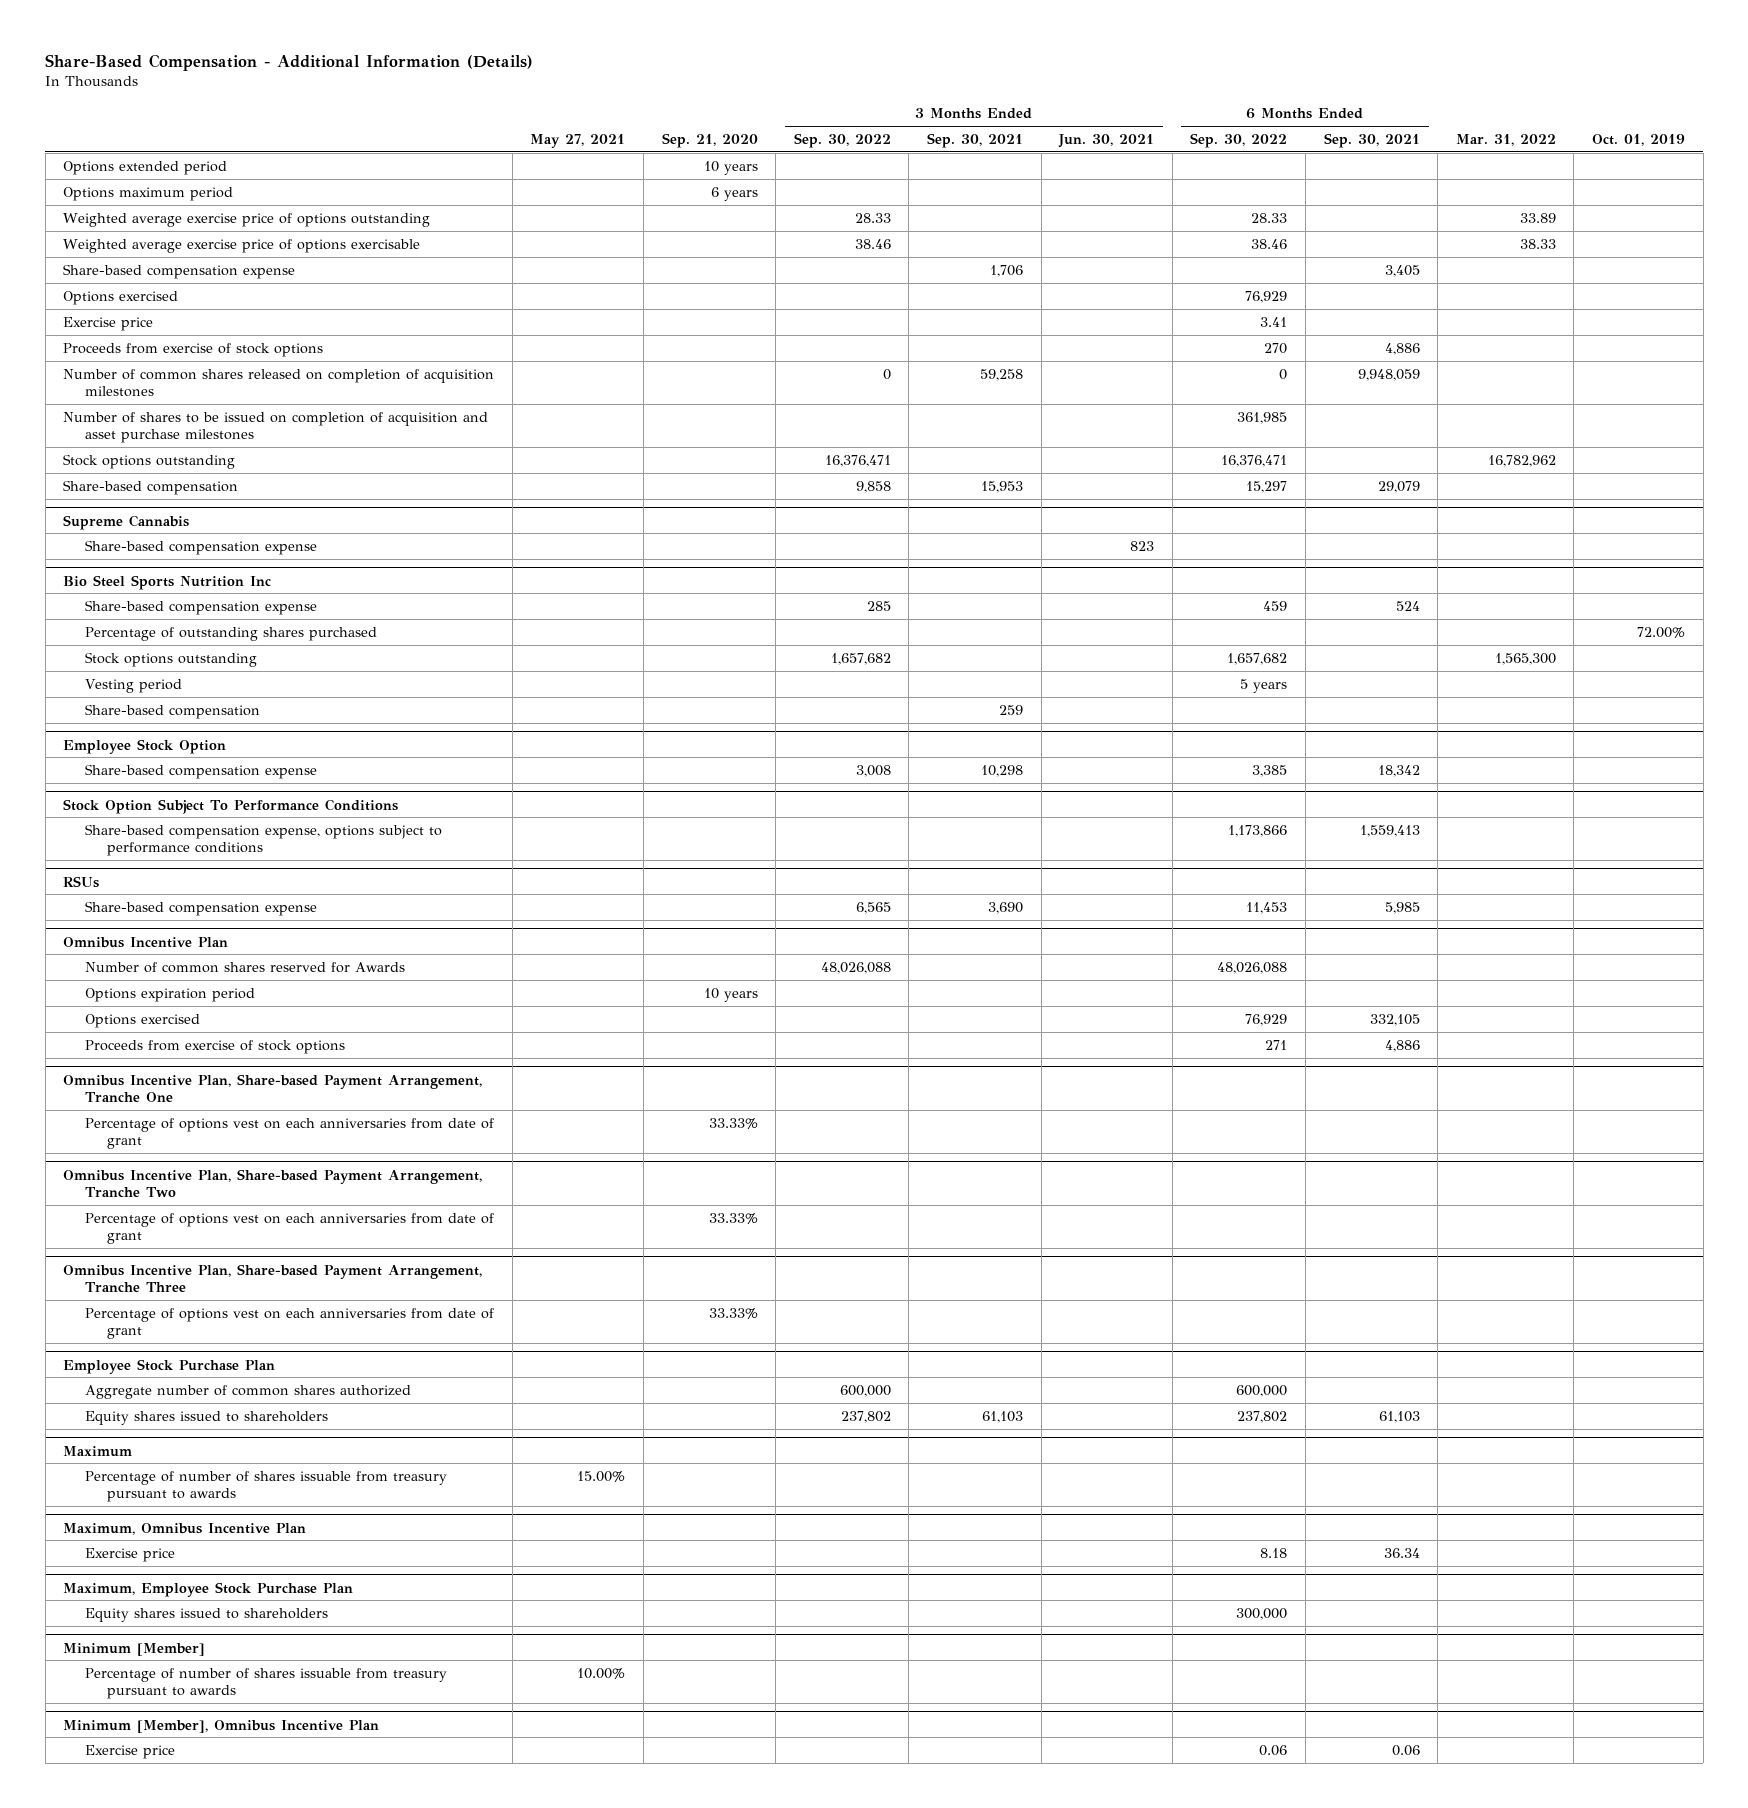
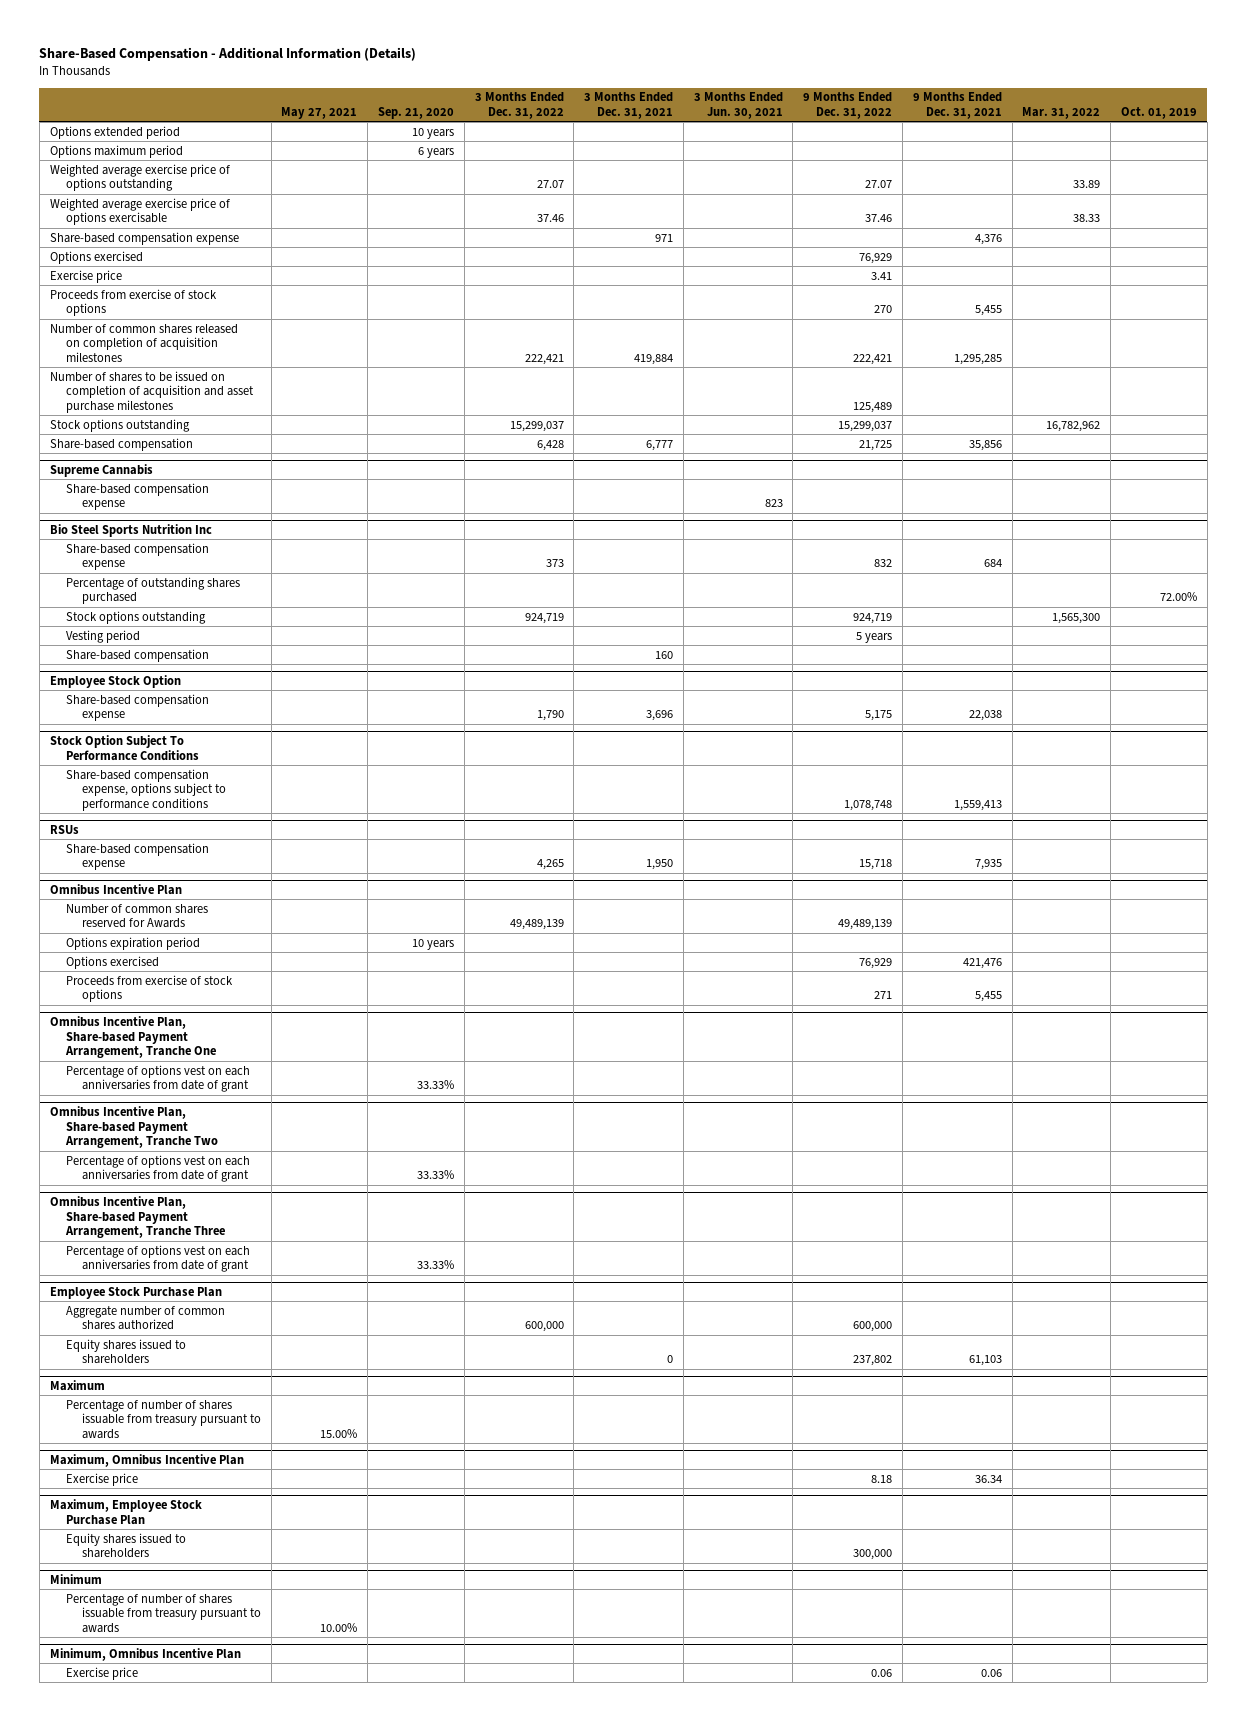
- | May 27, 2021 | Sep. 21, 2020 | 3 Months Ended Sep. 30, 2022 | 3 Months Ended Sep. 30, 2021 | 3 Months Ended Jun. 30, 2021 | 6 Months Ended Sep. 30, 2022 | 6 Months Ended Sep. 30, 2021 | Mar. 31, 2022 | Oct. 01, 2019
+ | May 27, 2021 | Sep. 21, 2020 | 3 Months Ended Dec. 31, 2022 | 3 Months Ended Dec. 31, 2021 | 3 Months Ended Jun. 30, 2021 | 9 Months Ended Dec. 31, 2022 | 9 Months Ended Dec. 31, 2021 | Mar. 31, 2022 | Oct. 01, 2019
- Minimum [Member]
+ Minimum
- Minimum [Member], Omnibus Incentive Plan
+ Minimum, Omnibus Incentive Plan

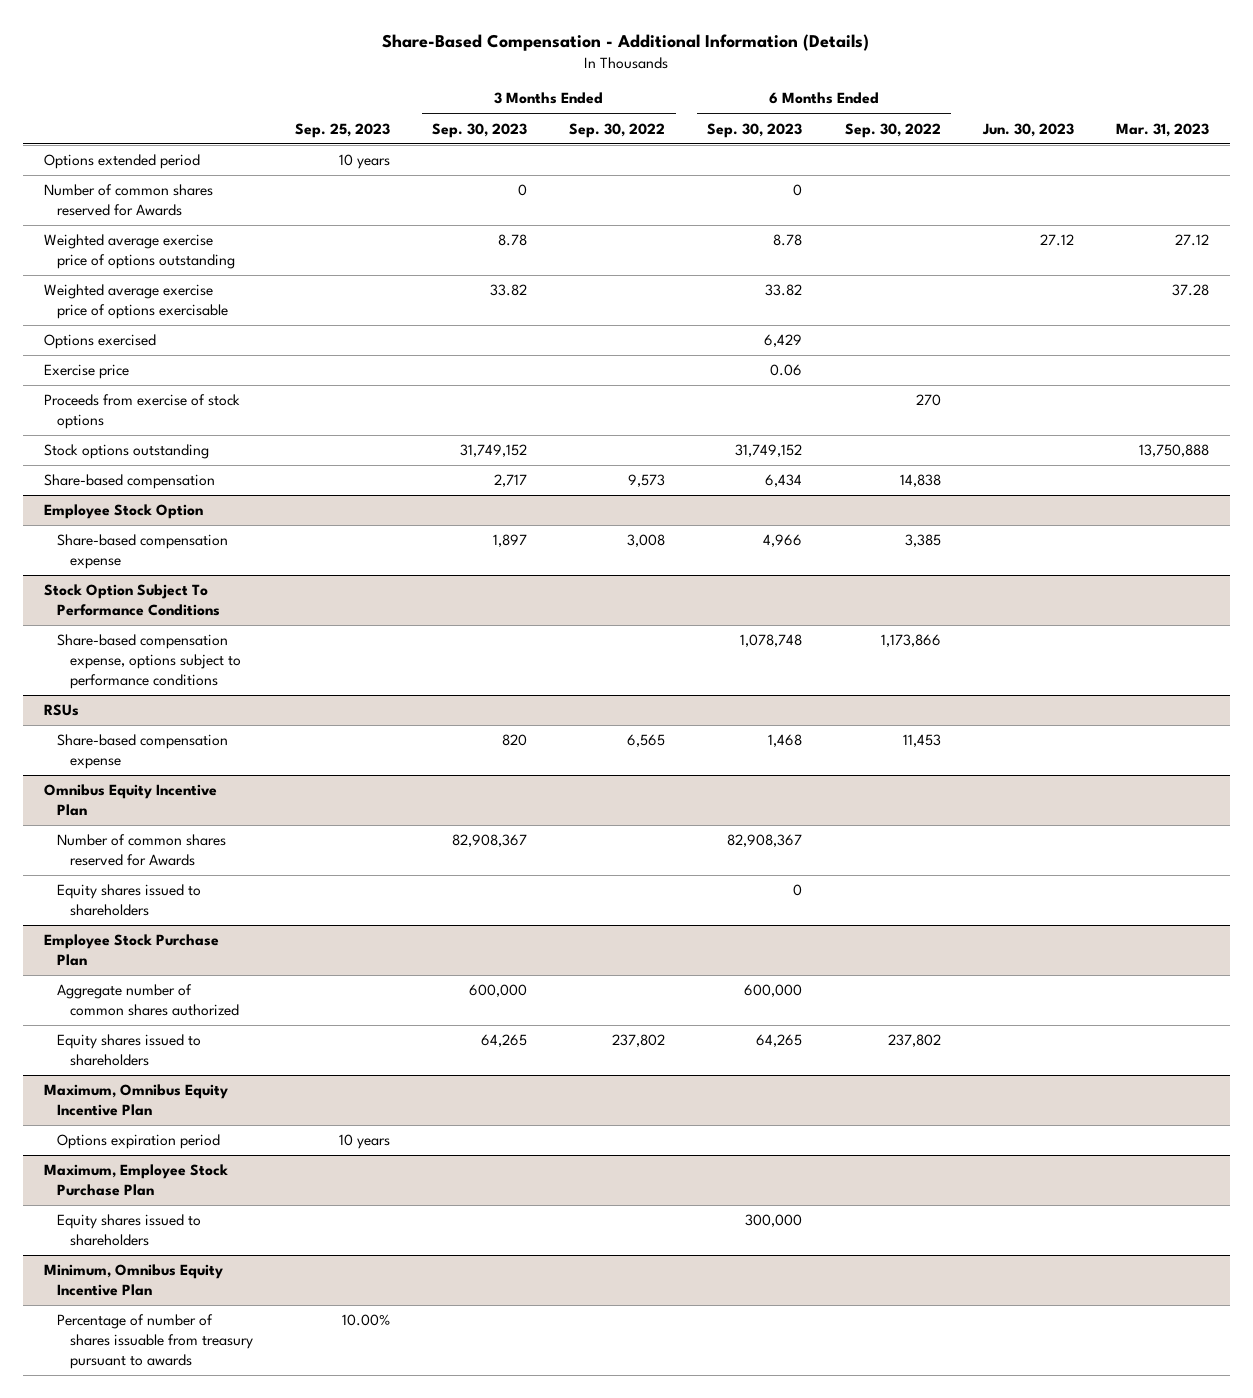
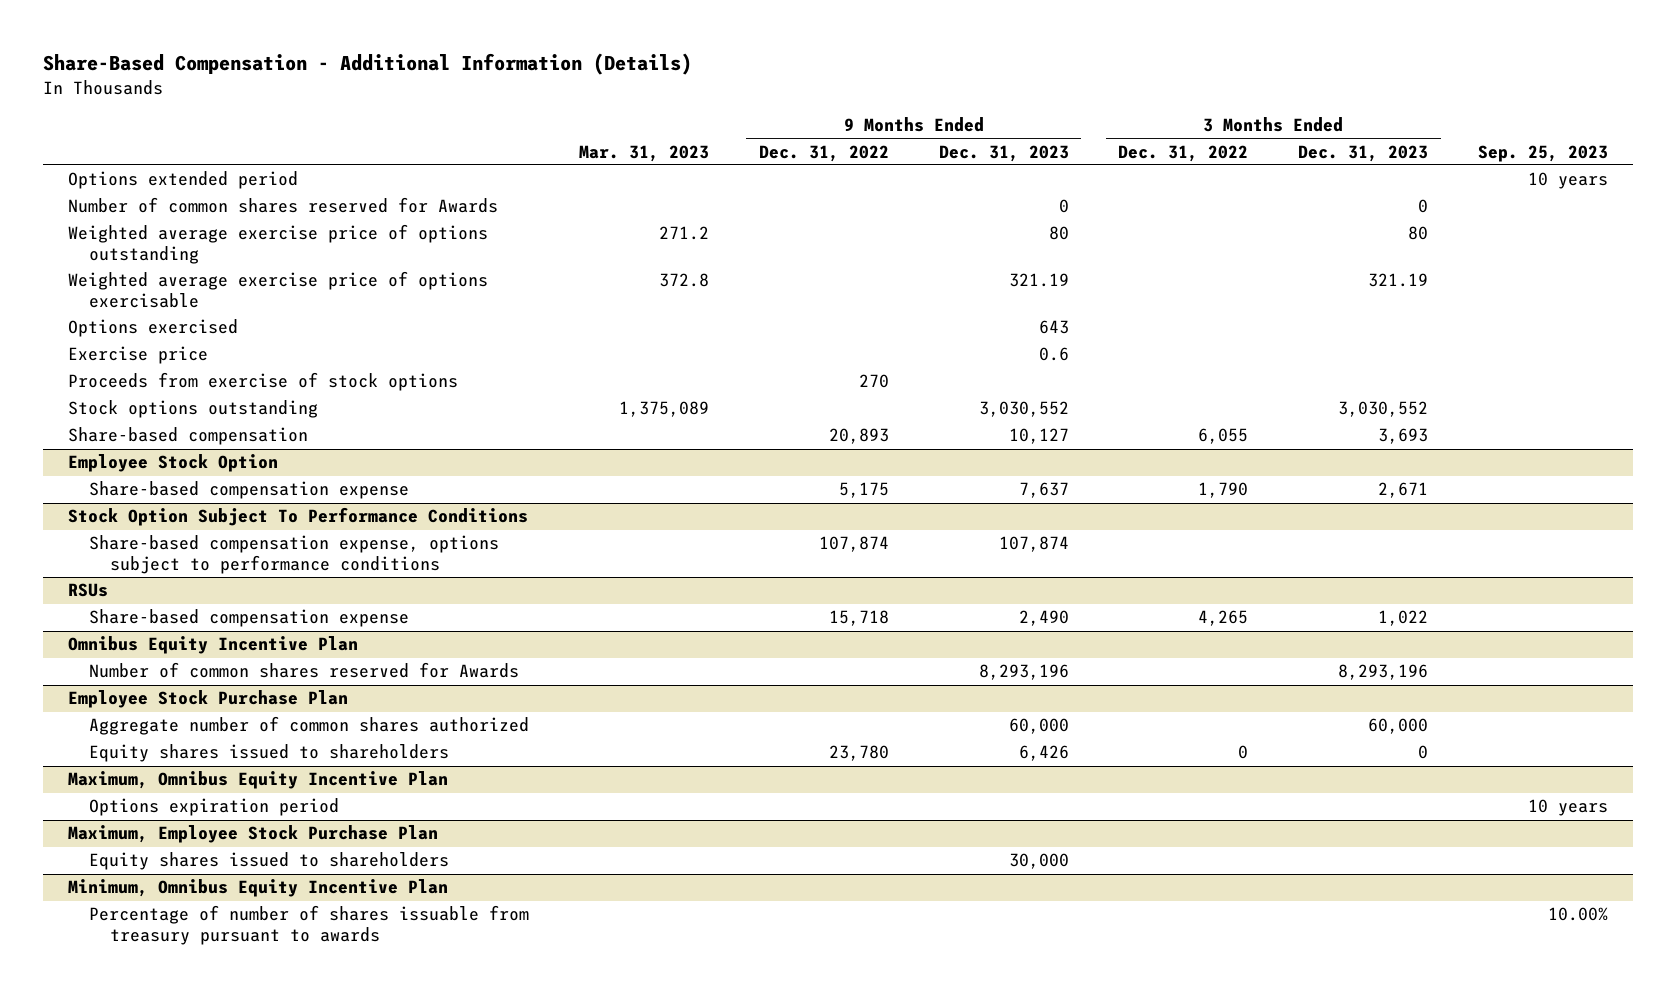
- | Sep. 25, 2023 | 3 Months Ended Sep. 30, 2023 | 3 Months Ended Sep. 30, 2022 | 6 Months Ended Sep. 30, 2023 | 6 Months Ended Sep. 30, 2022 | Jun. 30, 2023 | Mar. 31, 2023
+ | Mar. 31, 2023 | 9 Months Ended Dec. 31, 2022 | 9 Months Ended Dec. 31, 2023 | 3 Months Ended Dec. 31, 2022 | 3 Months Ended Dec. 31, 2023 | Sep. 25, 2023
- Weighted average exercise price of options outstanding | | 8.78 | | 8.78 | | 27.12 | 27.12
- Weighted average exercise price of options exercisable | | 33.82 | | 33.82 | | | 37.28
+ Weighted average exercise price of options outstanding | 271.2 | | 80 | | 80 |
+ Weighted average exercise price of options exercisable | 372.8 | | 321.19 | | 321.19 |
- Stock options outstanding | | 31,749,152 | | 31,749,152 | | | 13,750,888
+ Stock options outstanding | 1,375,089 | | 3,030,552 | | 3,030,552 |
@ Omnibus Equity Incentive Plan
- Equity shares issued to shareholders | | | | 0 | | |

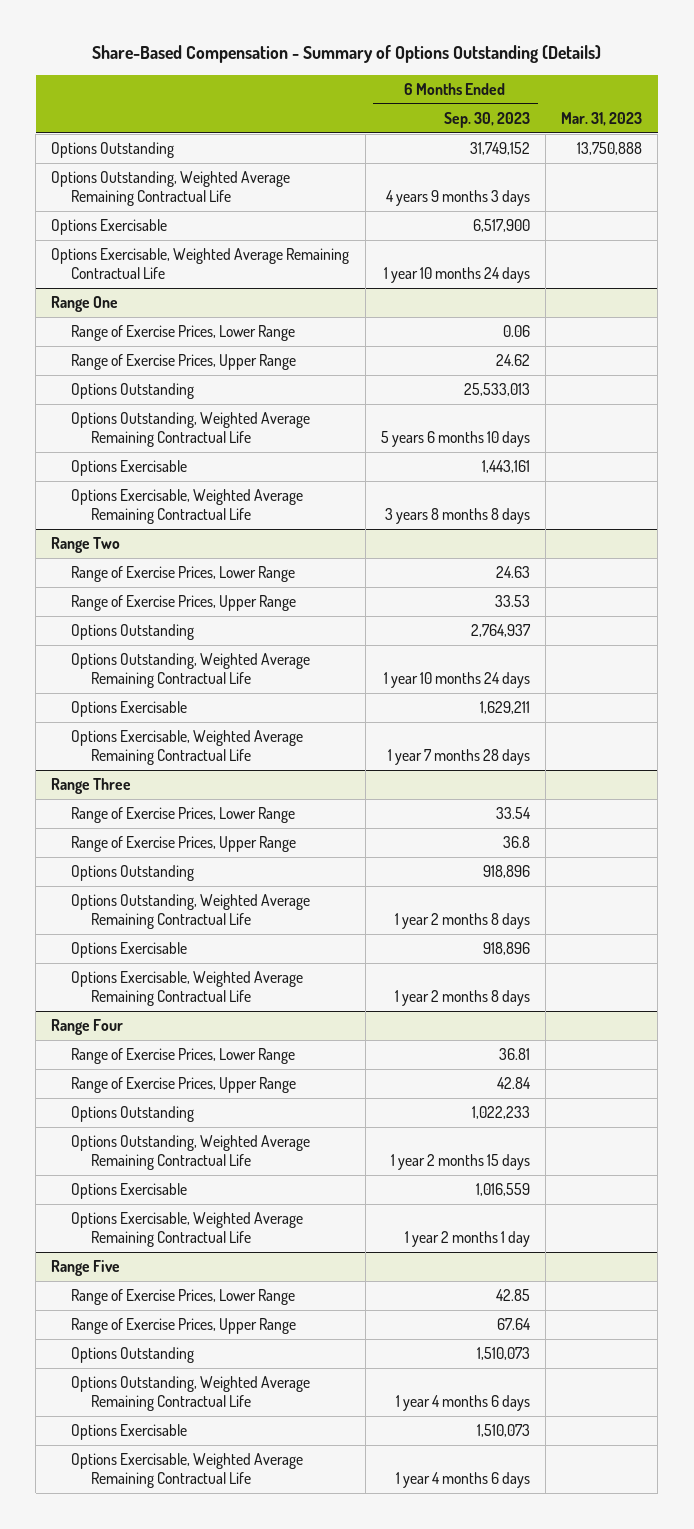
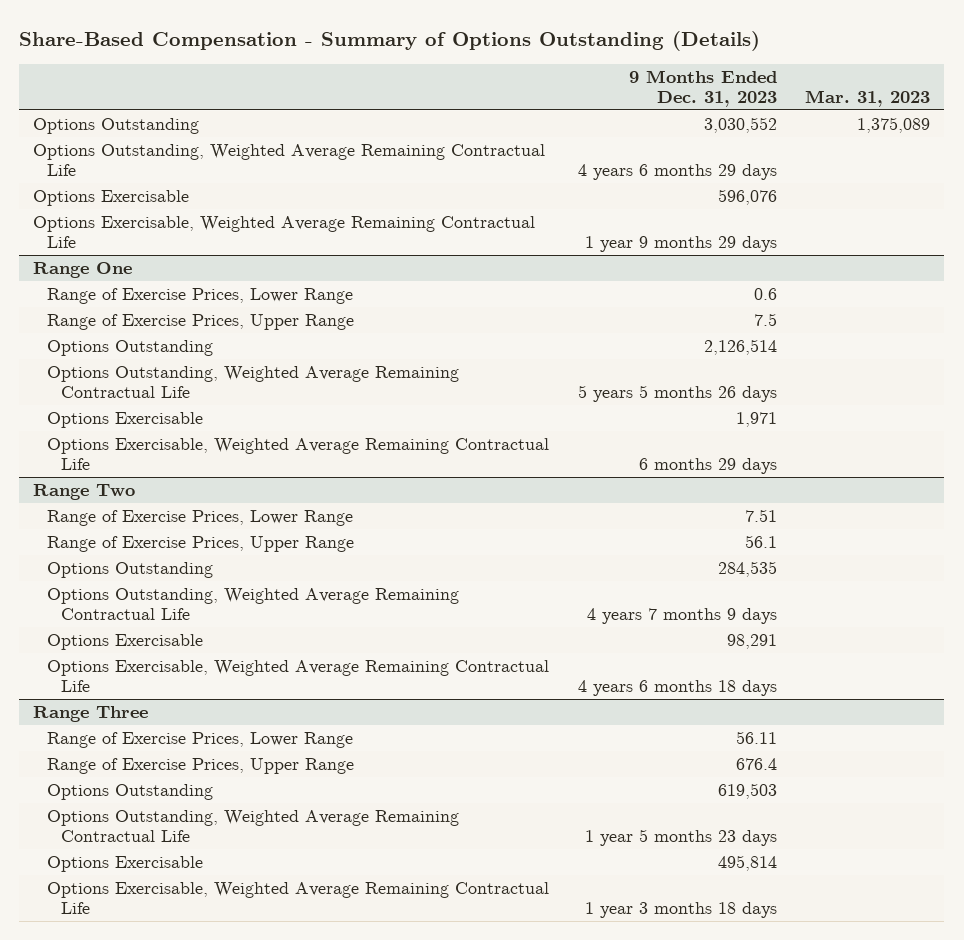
- | 6 Months Ended Sep. 30, 2023 | Mar. 31, 2023
+ | 9 Months Ended Dec. 31, 2023 | Mar. 31, 2023
- Options Outstanding | 31,749,152 | 13,750,888
+ Options Outstanding | 3,030,552 | 1,375,089
- Range Four
- Range of Exercise Prices, Lower Range | 36.81 |
- Range of Exercise Prices, Upper Range | 42.84 |
- Options Outstanding | 1,022,233 |
- Options Outstanding, Weighted Average Remaining Contractual Life | 1 year 2 months 15 days |
- Options Exercisable | 1,016,559 |
- Options Exercisable, Weighted Average Remaining Contractual Life | 1 year 2 months 1 day |
- Range Five
- Range of Exercise Prices, Lower Range | 42.85 |
- Range of Exercise Prices, Upper Range | 67.64 |
- Options Outstanding | 1,510,073 |
- Options Outstanding, Weighted Average Remaining Contractual Life | 1 year 4 months 6 days |
- Options Exercisable | 1,510,073 |
- Options Exercisable, Weighted Average Remaining Contractual Life | 1 year 4 months 6 days |

